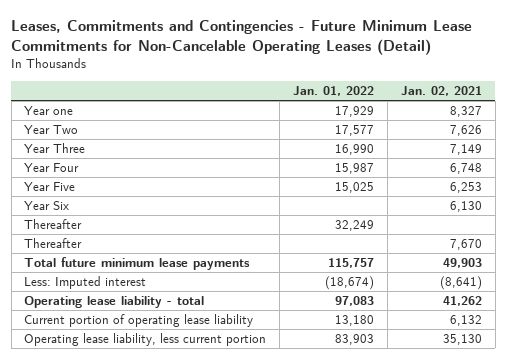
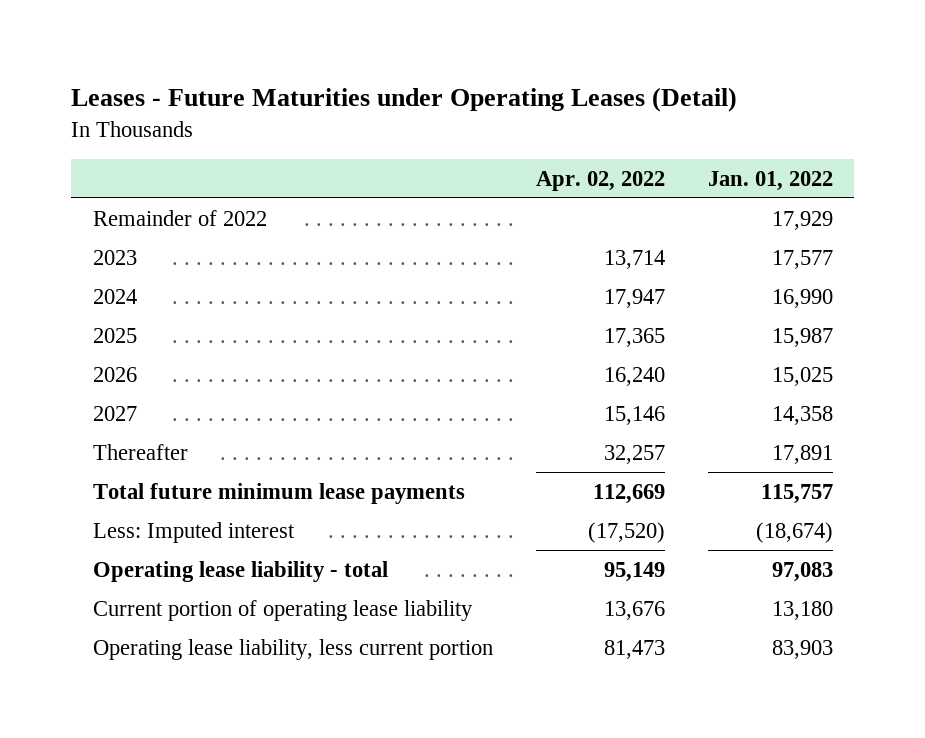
- Leases, Commitments and Contingencies - Future Minimum Lease Commitments for Non-Cancelable Operating Leases (Detail)
+ Leases - Future Maturities under Operating Leases (Detail)
- | Jan. 01, 2022 | Jan. 02, 2021
+ | Apr. 02, 2022 | Jan. 01, 2022
- Year one | 17,929 | 8,327
- Year Two | 17,577 | 7,626
- Year Three | 16,990 | 7,149
- Year Four | 15,987 | 6,748
- Year Five | 15,025 | 6,253
- Year Six | | 6,130
- Thereafter | 32,249 |
- Thereafter | | 7,670
+ Remainder of 2022 | | 17,929
+ 2023 | 13,714 | 17,577
+ 2024 | 17,947 | 16,990
+ 2025 | 17,365 | 15,987
+ 2026 | 16,240 | 15,025
+ 2027 | 15,146 | 14,358
+ Thereafter | 32,257 | 17,891

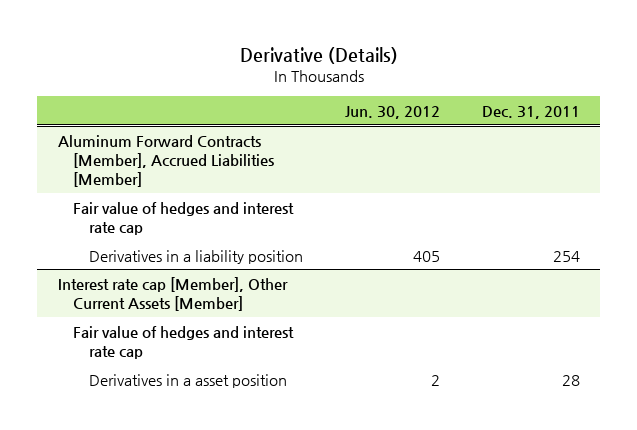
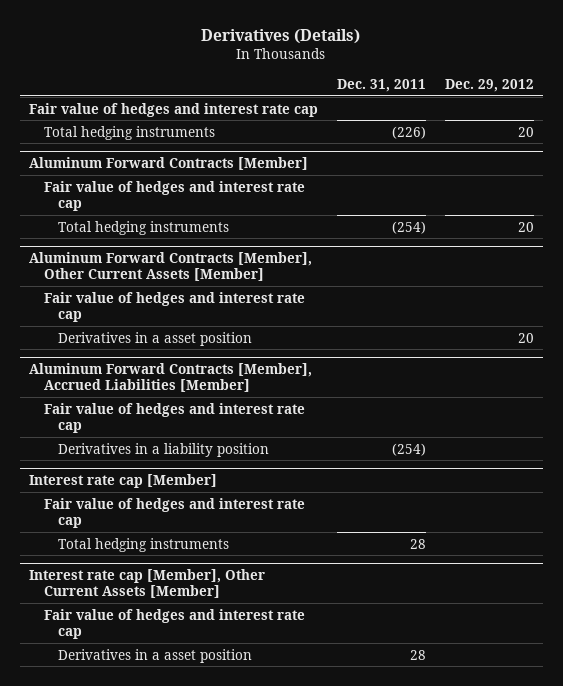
- Derivative (Details)
+ Derivatives (Details)
- | Jun. 30, 2012 | Dec. 31, 2011
+ | Dec. 31, 2011 | Dec. 29, 2012
+ Fair value of hedges and interest rate cap
+ Total hedging instruments | (226) | 20
+ Aluminum Forward Contracts [Member]
+ Fair value of hedges and interest rate cap
+ Total hedging instruments | (254) | 20
+ Aluminum Forward Contracts [Member], Other Current Assets [Member]
+ Fair value of hedges and interest rate cap
+ Derivatives in a asset position | | 20
@ Aluminum Forward Contracts [Member], Accrued Liabilities [Member]
- Derivatives in a liability position | 405 | 254
+ Derivatives in a liability position | (254) |
+ Interest rate cap [Member]
+ Fair value of hedges and interest rate cap
+ Total hedging instruments | 28 |

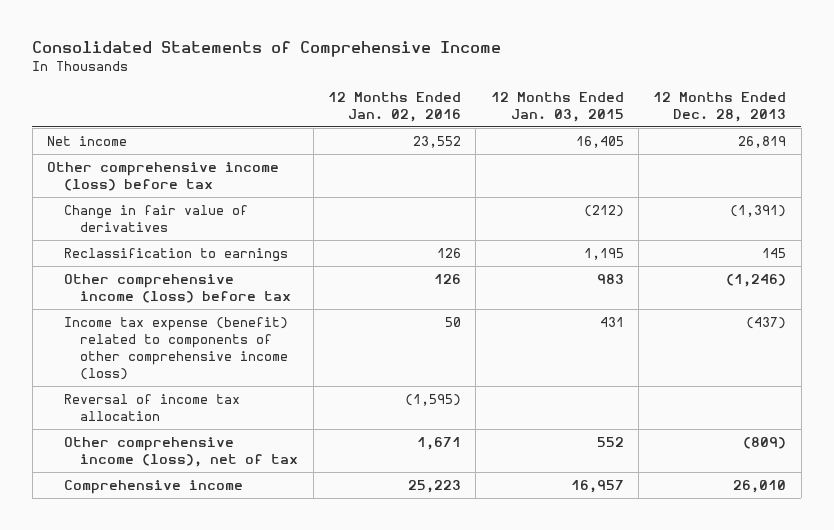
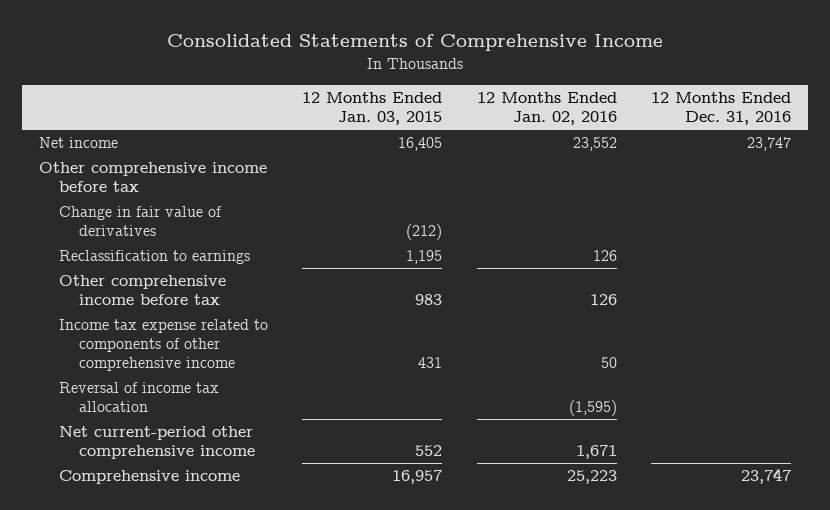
- | 12 Months Ended Jan. 02, 2016 | 12 Months Ended Jan. 03, 2015 | 12 Months Ended Dec. 28, 2013
+ | 12 Months Ended Jan. 03, 2015 | 12 Months Ended Jan. 02, 2016 | 12 Months Ended Dec. 31, 2016
- Other comprehensive income (loss) before tax
+ Other comprehensive income before tax
- Other comprehensive income (loss) before tax | 126 | 983 | (1,246)
- Income tax expense (benefit) related to components of other comprehensive income (loss) | 50 | 431 | (437)
+ Other comprehensive income before tax | 983 | 126 |
+ Income tax expense related to components of other comprehensive income | 431 | 50 |
- Other comprehensive income (loss), net of tax | 1,671 | 552 | (809)
+ Net current-period other comprehensive income | 552 | 1,671 |

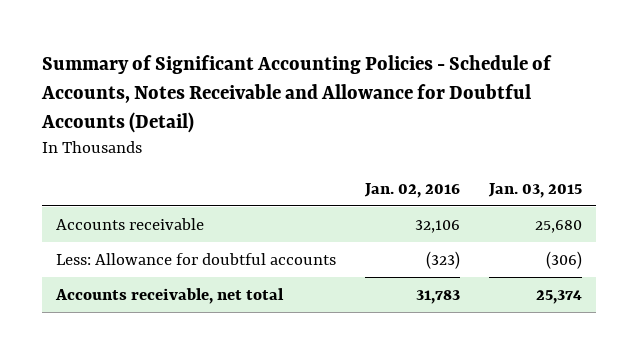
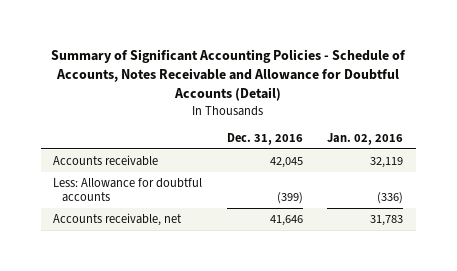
- | Jan. 02, 2016 | Jan. 03, 2015
+ | Dec. 31, 2016 | Jan. 02, 2016
- Accounts receivable | 32,106 | 25,680
- Less: Allowance for doubtful accounts | (323) | (306)
- Accounts receivable, net total | 31,783 | 25,374
+ Accounts receivable | 42,045 | 32,119
+ Less: Allowance for doubtful accounts | (399) | (336)
+ Accounts receivable, net | 41,646 | 31,783

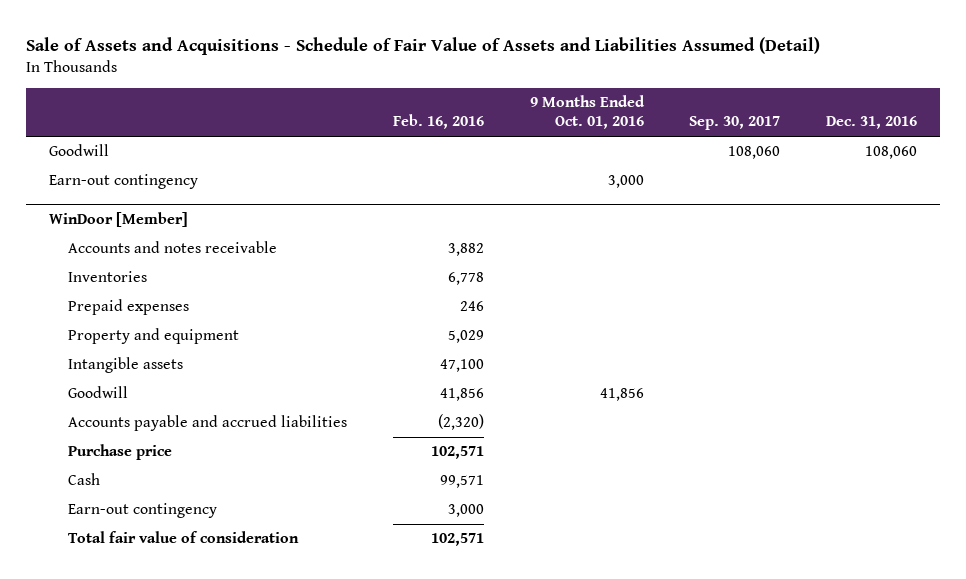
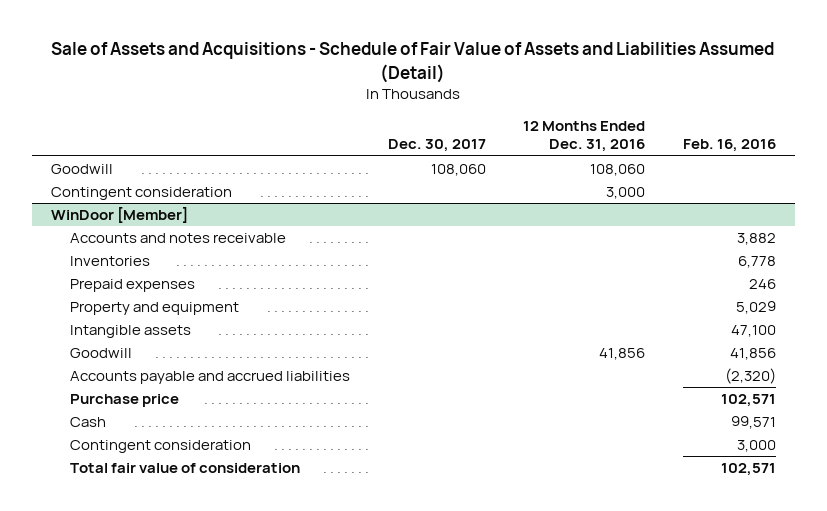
- | Feb. 16, 2016 | 9 Months Ended Oct. 01, 2016 | Sep. 30, 2017 | Dec. 31, 2016
+ | Dec. 30, 2017 | 12 Months Ended Dec. 31, 2016 | Feb. 16, 2016
- Earn-out contingency | | 3,000 | |
+ Contingent consideration | | 3,000 |
@ WinDoor [Member]
- Earn-out contingency | 3,000 | | |
+ Contingent consideration | | | 3,000

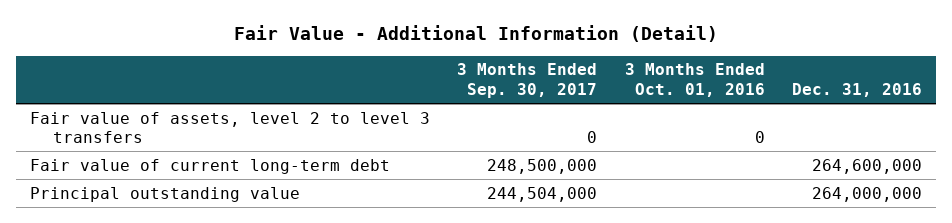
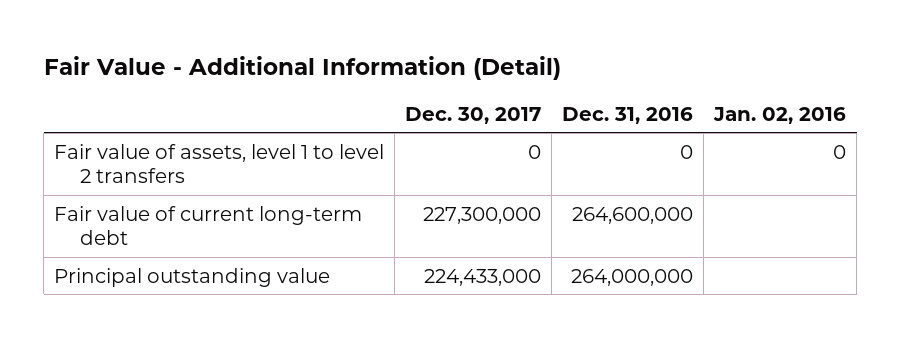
- | 3 Months Ended Sep. 30, 2017 | 3 Months Ended Oct. 01, 2016 | Dec. 31, 2016
+ | Dec. 30, 2017 | Dec. 31, 2016 | Jan. 02, 2016
- Fair value of assets, level 2 to level 3 transfers | 0 | 0 |
+ Fair value of assets, level 1 to level 2 transfers | 0 | 0 | 0

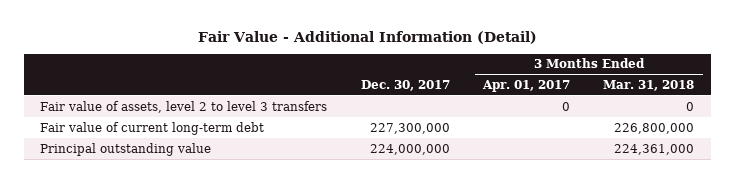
- | Dec. 30, 2017 | Dec. 31, 2016 | Jan. 02, 2016
+ | Dec. 30, 2017 | 3 Months Ended Apr. 01, 2017 | 3 Months Ended Mar. 31, 2018
- Fair value of assets, level 1 to level 2 transfers | 0 | 0 | 0
+ Fair value of assets, level 2 to level 3 transfers | | 0 | 0
- Principal outstanding value | 224,433,000 | 264,000,000 |
+ Principal outstanding value | 224,000,000 | | 224,361,000

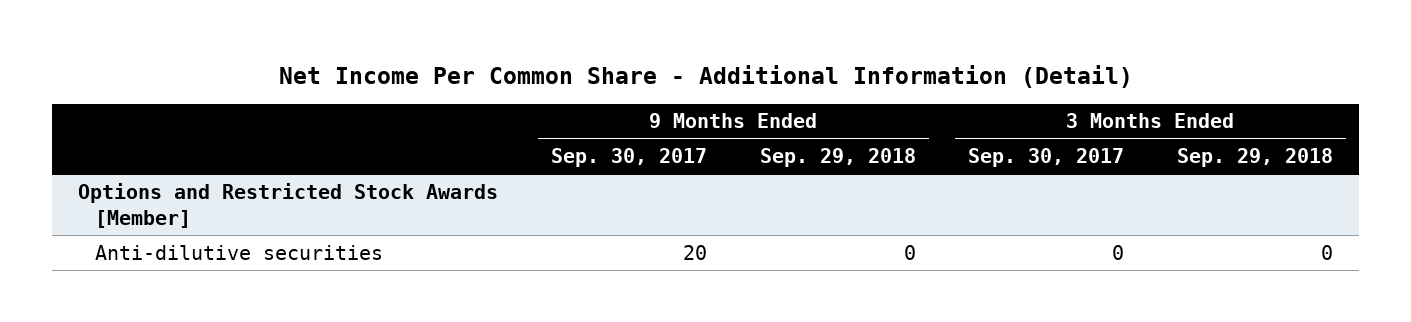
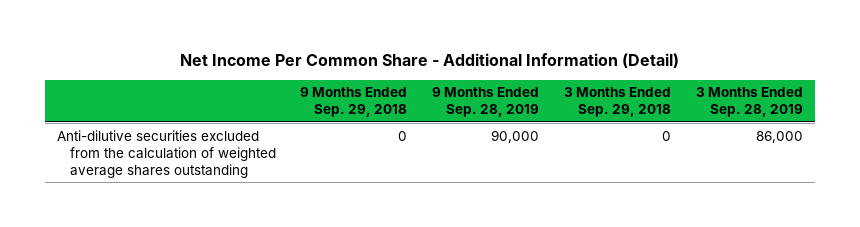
- | 9 Months Ended Sep. 30, 2017 | 9 Months Ended Sep. 29, 2018 | 3 Months Ended Sep. 30, 2017 | 3 Months Ended Sep. 29, 2018
+ | 9 Months Ended Sep. 29, 2018 | 9 Months Ended Sep. 28, 2019 | 3 Months Ended Sep. 29, 2018 | 3 Months Ended Sep. 28, 2019
- Options and Restricted Stock Awards [Member]
- Anti-dilutive securities | 20 | 0 | 0 | 0
+ Anti-dilutive securities excluded from the calculation of weighted average shares outstanding | 0 | 90,000 | 0 | 86,000

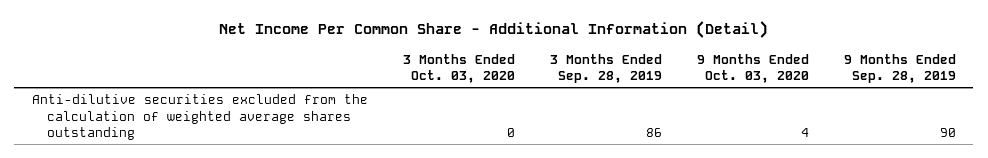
- | 9 Months Ended Sep. 29, 2018 | 9 Months Ended Sep. 28, 2019 | 3 Months Ended Sep. 29, 2018 | 3 Months Ended Sep. 28, 2019
+ | 3 Months Ended Oct. 03, 2020 | 3 Months Ended Sep. 28, 2019 | 9 Months Ended Oct. 03, 2020 | 9 Months Ended Sep. 28, 2019
- Anti-dilutive securities excluded from the calculation of weighted average shares outstanding | 0 | 90,000 | 0 | 86,000
+ Anti-dilutive securities excluded from the calculation of weighted average shares outstanding | 0 | 86 | 4 | 90

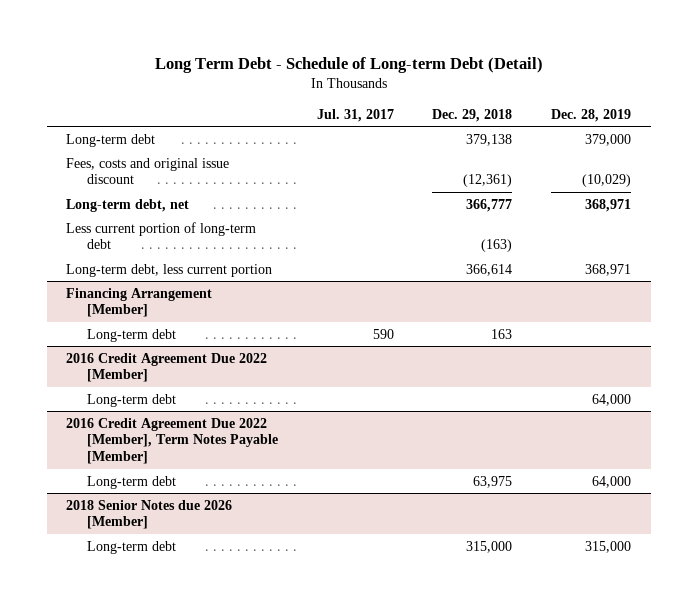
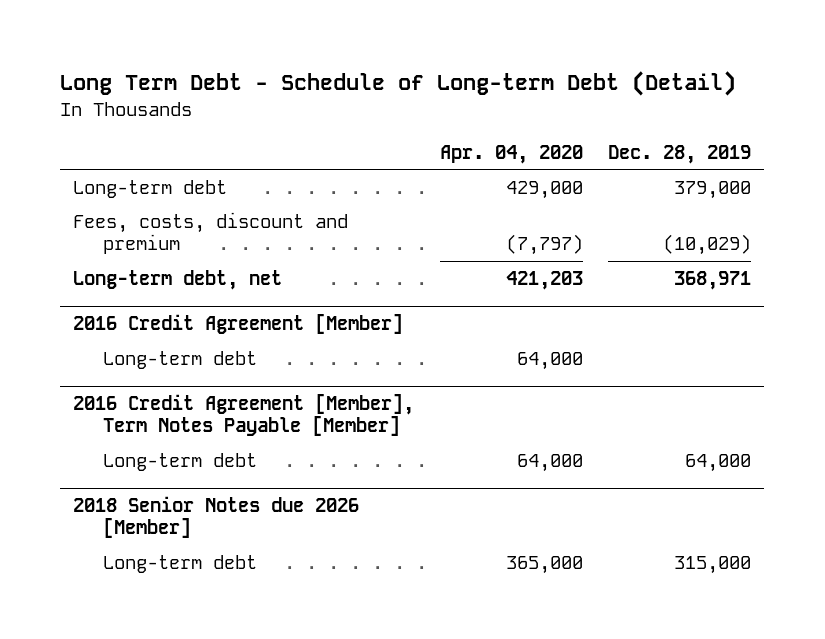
- | Jul. 31, 2017 | Dec. 29, 2018 | Dec. 28, 2019
+ | Apr. 04, 2020 | Dec. 28, 2019
- Fees, costs and original issue discount | | (12,361) | (10,029)
+ Fees, costs, discount and premium | (7,797) | (10,029)
- Less current portion of long-term debt | | (163) |
- Long-term debt, less current portion | | 366,614 | 368,971
- Financing Arrangement [Member]
+ 2016 Credit Agreement [Member]
- 2016 Credit Agreement Due 2022 [Member]
- Long-term debt | | | 64,000
- 2016 Credit Agreement Due 2022 [Member], Term Notes Payable [Member]
+ 2016 Credit Agreement [Member], Term Notes Payable [Member]

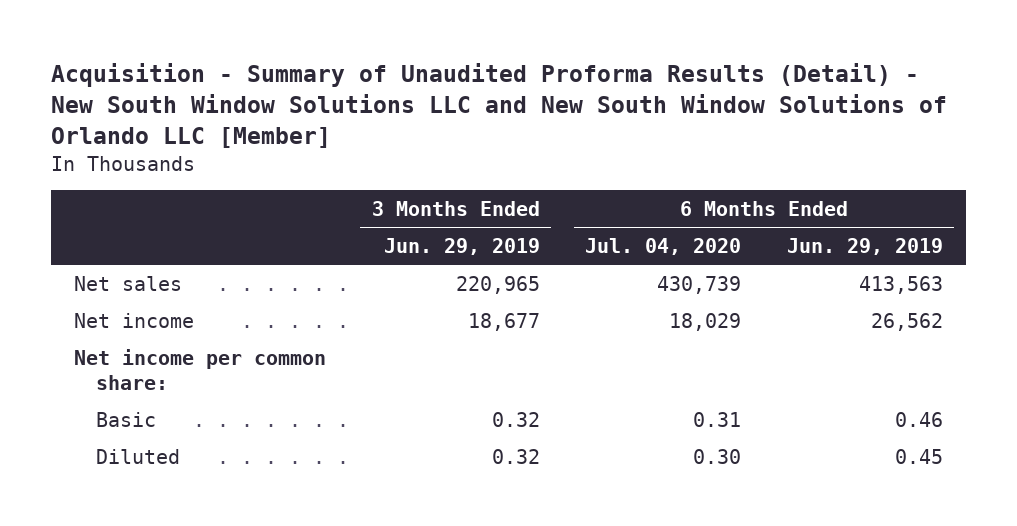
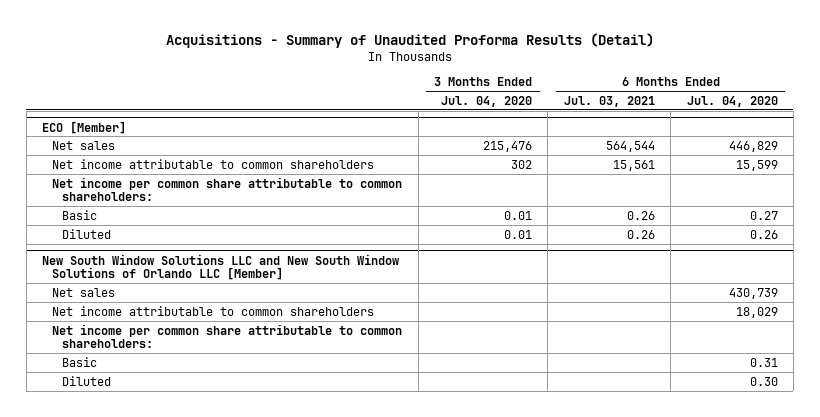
- Acquisition - Summary of Unaudited Proforma Results (Detail) - New South Window Solutions LLC and New South Window Solutions of Orlando LLC [Member]
+ Acquisitions - Summary of Unaudited Proforma Results (Detail)
- | 3 Months Ended Jun. 29, 2019 | 6 Months Ended Jul. 04, 2020 | 6 Months Ended Jun. 29, 2019
+ | 3 Months Ended Jul. 04, 2020 | 6 Months Ended Jul. 03, 2021 | 6 Months Ended Jul. 04, 2020
+ ECO [Member]
+ Net sales | 215,476 | 564,544 | 446,829
+ Net income attributable to common shareholders | 302 | 15,561 | 15,599
+ Net income per common share attributable to common shareholders:
+ Basic | 0.01 | 0.26 | 0.27
+ Diluted | 0.01 | 0.26 | 0.26
+ New South Window Solutions LLC and New South Window Solutions of Orlando LLC [Member]
- Net income | 18,677 | 18,029 | 26,562
- Net income per common share:
+ Net income attributable to common shareholders | | | 18,029
+ Net income per common share attributable to common shareholders:

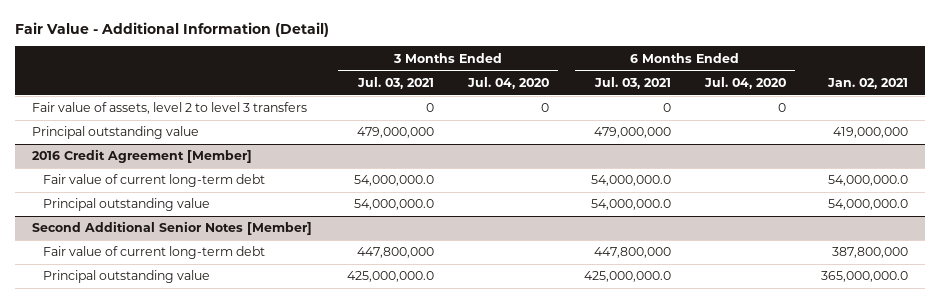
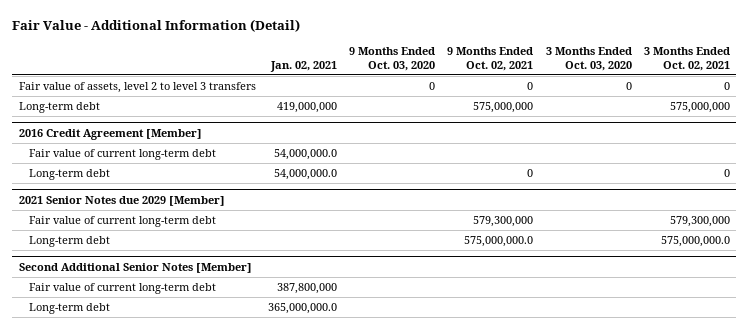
- | 3 Months Ended Jul. 03, 2021 | 3 Months Ended Jul. 04, 2020 | 6 Months Ended Jul. 03, 2021 | 6 Months Ended Jul. 04, 2020 | Jan. 02, 2021
+ | Jan. 02, 2021 | 9 Months Ended Oct. 03, 2020 | 9 Months Ended Oct. 02, 2021 | 3 Months Ended Oct. 03, 2020 | 3 Months Ended Oct. 02, 2021
- Principal outstanding value | 479,000,000 | | 479,000,000 | | 419,000,000
+ Long-term debt | 419,000,000 | | 575,000,000 | | 575,000,000
@ 2016 Credit Agreement [Member]
- Principal outstanding value | 54,000,000.0 | | 54,000,000.0 | | 54,000,000.0
+ Long-term debt | 54,000,000.0 | | 0 | | 0
+ 2021 Senior Notes due 2029 [Member]
+ Fair value of current long-term debt | | | 579,300,000 | | 579,300,000
+ Long-term debt | | | 575,000,000.0 | | 575,000,000.0
@ Second Additional Senior Notes [Member]
- Principal outstanding value | 425,000,000.0 | | 425,000,000.0 | | 365,000,000.0
+ Long-term debt | 365,000,000.0 | | | |

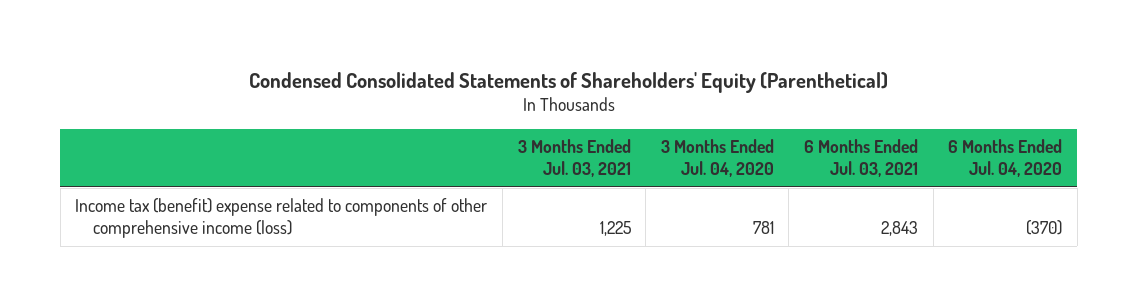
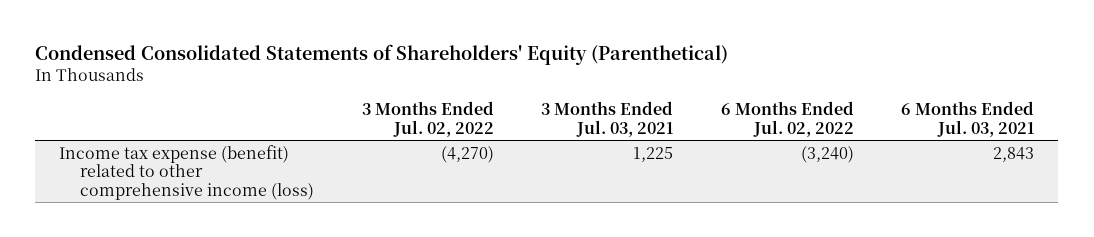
- | 3 Months Ended Jul. 03, 2021 | 3 Months Ended Jul. 04, 2020 | 6 Months Ended Jul. 03, 2021 | 6 Months Ended Jul. 04, 2020
+ | 3 Months Ended Jul. 02, 2022 | 3 Months Ended Jul. 03, 2021 | 6 Months Ended Jul. 02, 2022 | 6 Months Ended Jul. 03, 2021
- Income tax (benefit) expense related to components of other comprehensive income (loss) | 1,225 | 781 | 2,843 | (370)
+ Income tax expense (benefit) related to other comprehensive income (loss) | (4,270) | 1,225 | (3,240) | 2,843

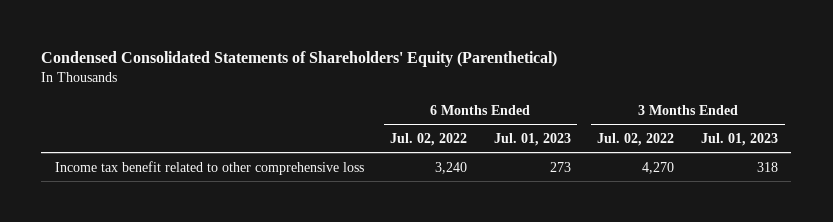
- | 3 Months Ended Jul. 02, 2022 | 3 Months Ended Jul. 03, 2021 | 6 Months Ended Jul. 02, 2022 | 6 Months Ended Jul. 03, 2021
+ | 6 Months Ended Jul. 02, 2022 | 6 Months Ended Jul. 01, 2023 | 3 Months Ended Jul. 02, 2022 | 3 Months Ended Jul. 01, 2023
- Income tax expense (benefit) related to other comprehensive income (loss) | (4,270) | 1,225 | (3,240) | 2,843
+ Income tax benefit related to other comprehensive loss | 3,240 | 273 | 4,270 | 318

